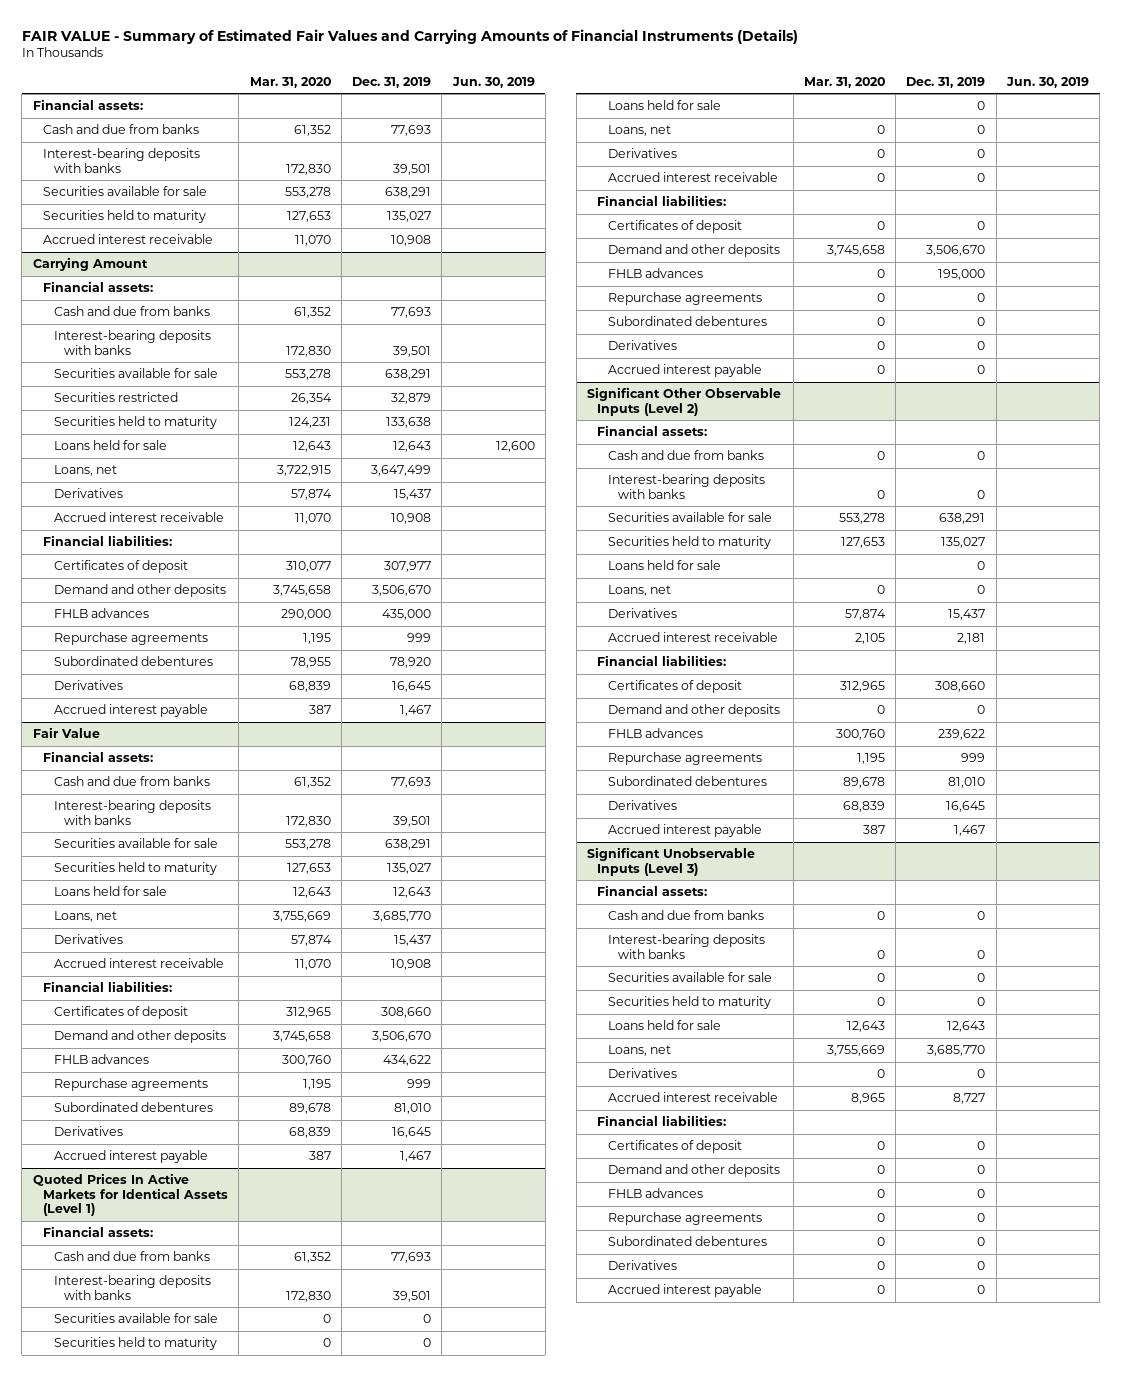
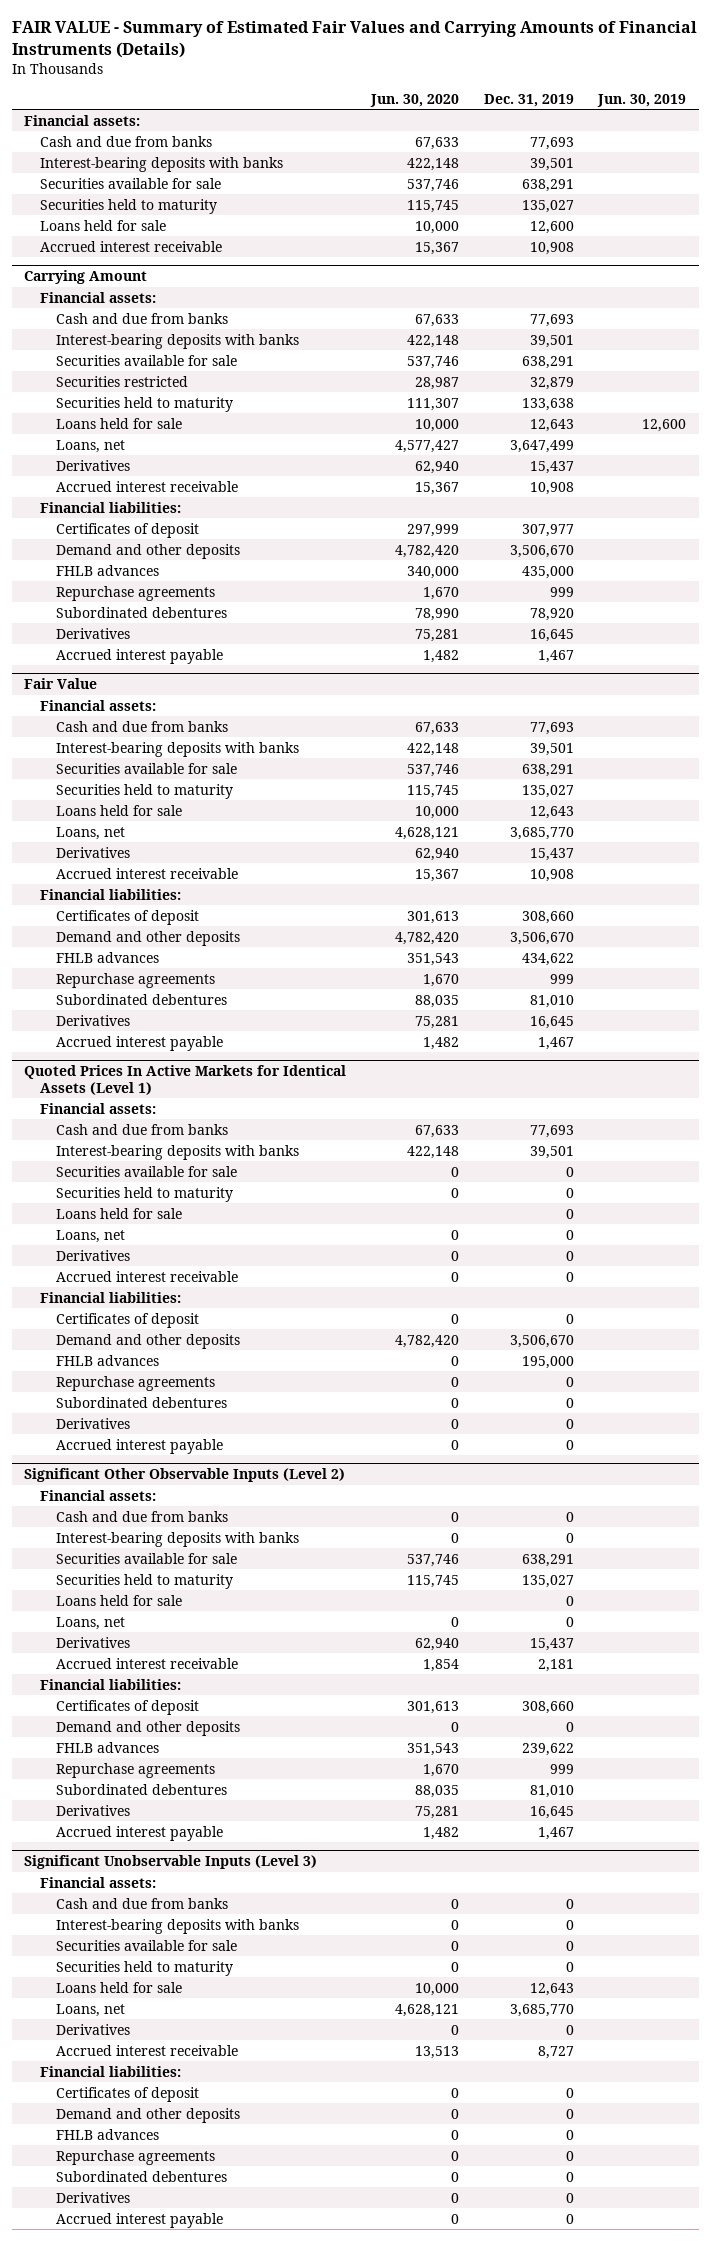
- | Mar. 31, 2020 | Dec. 31, 2019 | Jun. 30, 2019
+ | Jun. 30, 2020 | Dec. 31, 2019 | Jun. 30, 2019
+ Loans held for sale | 10,000 | 12,600 |

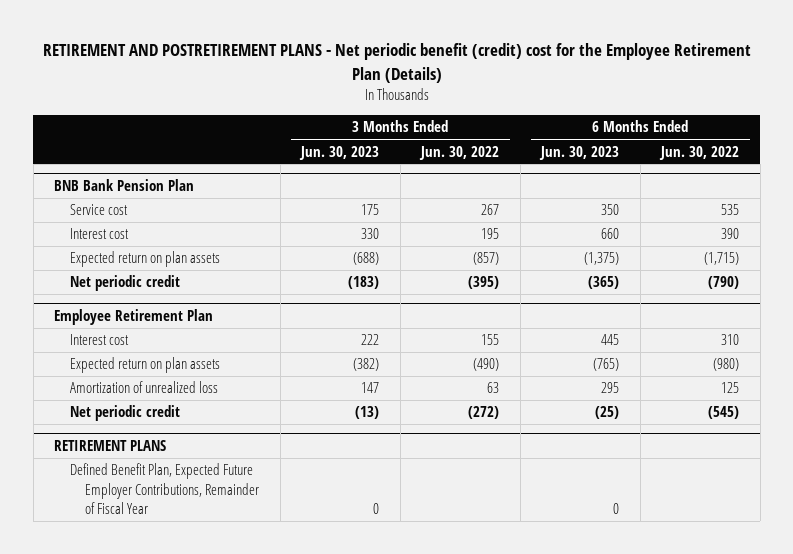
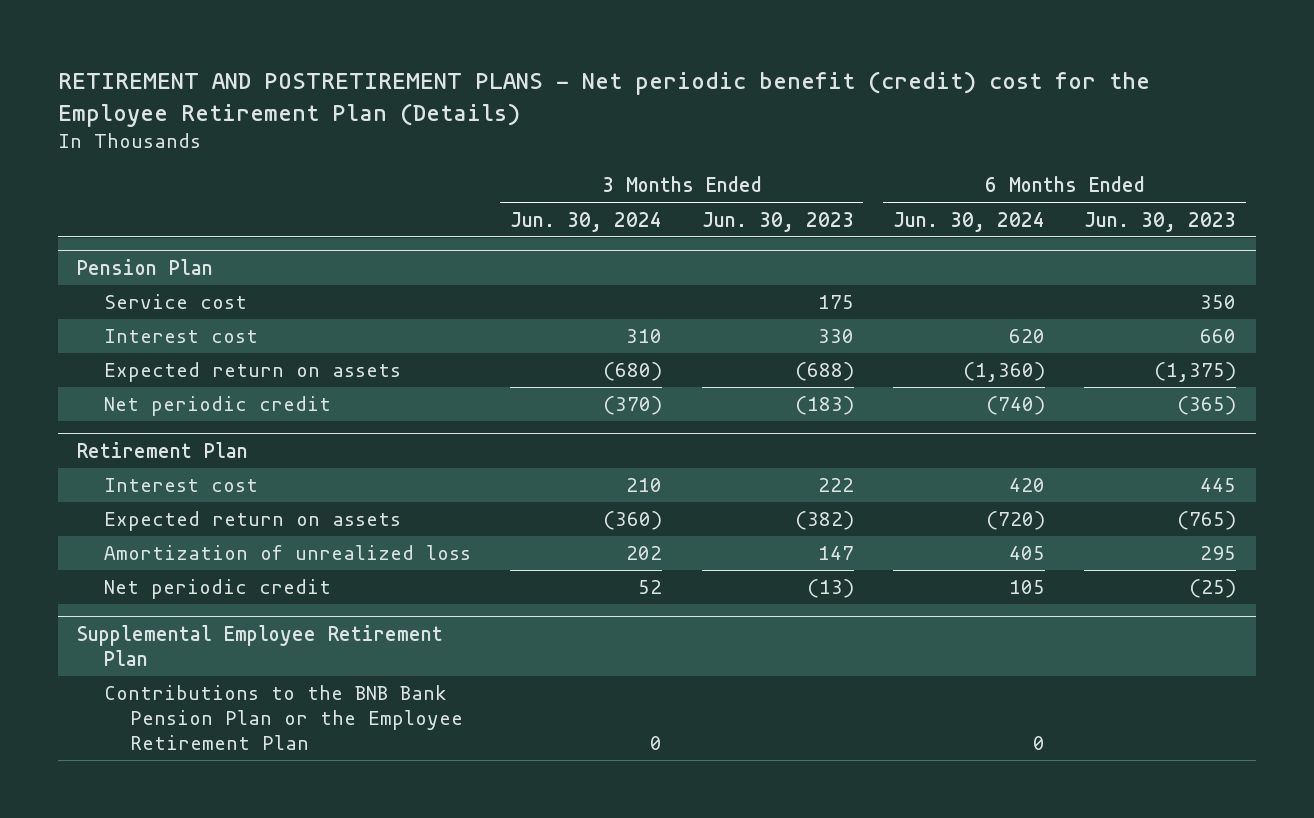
- | 3 Months Ended Jun. 30, 2023 | 3 Months Ended Jun. 30, 2022 | 6 Months Ended Jun. 30, 2023 | 6 Months Ended Jun. 30, 2022
+ | 3 Months Ended Jun. 30, 2024 | 3 Months Ended Jun. 30, 2023 | 6 Months Ended Jun. 30, 2024 | 6 Months Ended Jun. 30, 2023
- BNB Bank Pension Plan
+ Pension Plan
- Expected return on plan assets | (688) | (857) | (1,375) | (1,715)
+ Expected return on assets | (680) | (688) | (1,360) | (1,375)
- Employee Retirement Plan
+ Retirement Plan
- Expected return on plan assets | (382) | (490) | (765) | (980)
+ Expected return on assets | (360) | (382) | (720) | (765)
- RETIREMENT PLANS
- Defined Benefit Plan, Expected Future Employer Contributions, Remainder of Fiscal Year | 0 | | 0 |
+ Supplemental Employee Retirement Plan
+ Contributions to the BNB Bank Pension Plan or the Employee Retirement Plan | 0 | | 0 |

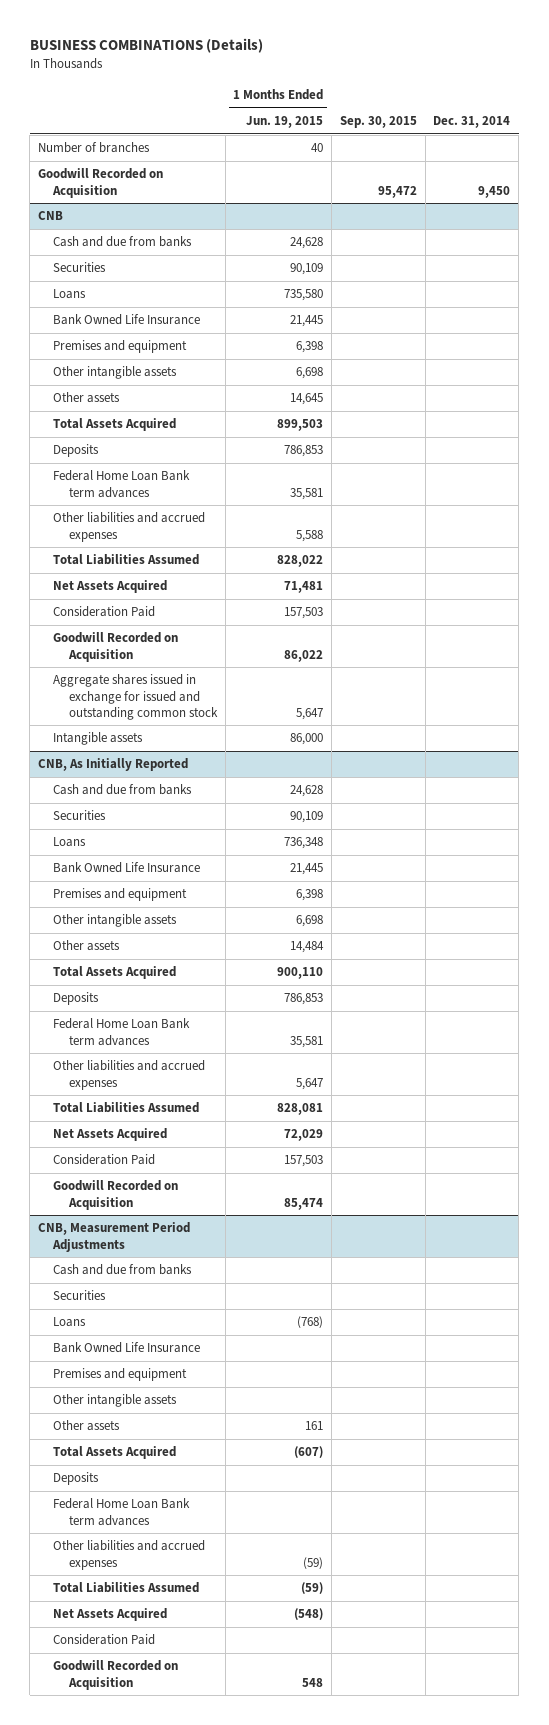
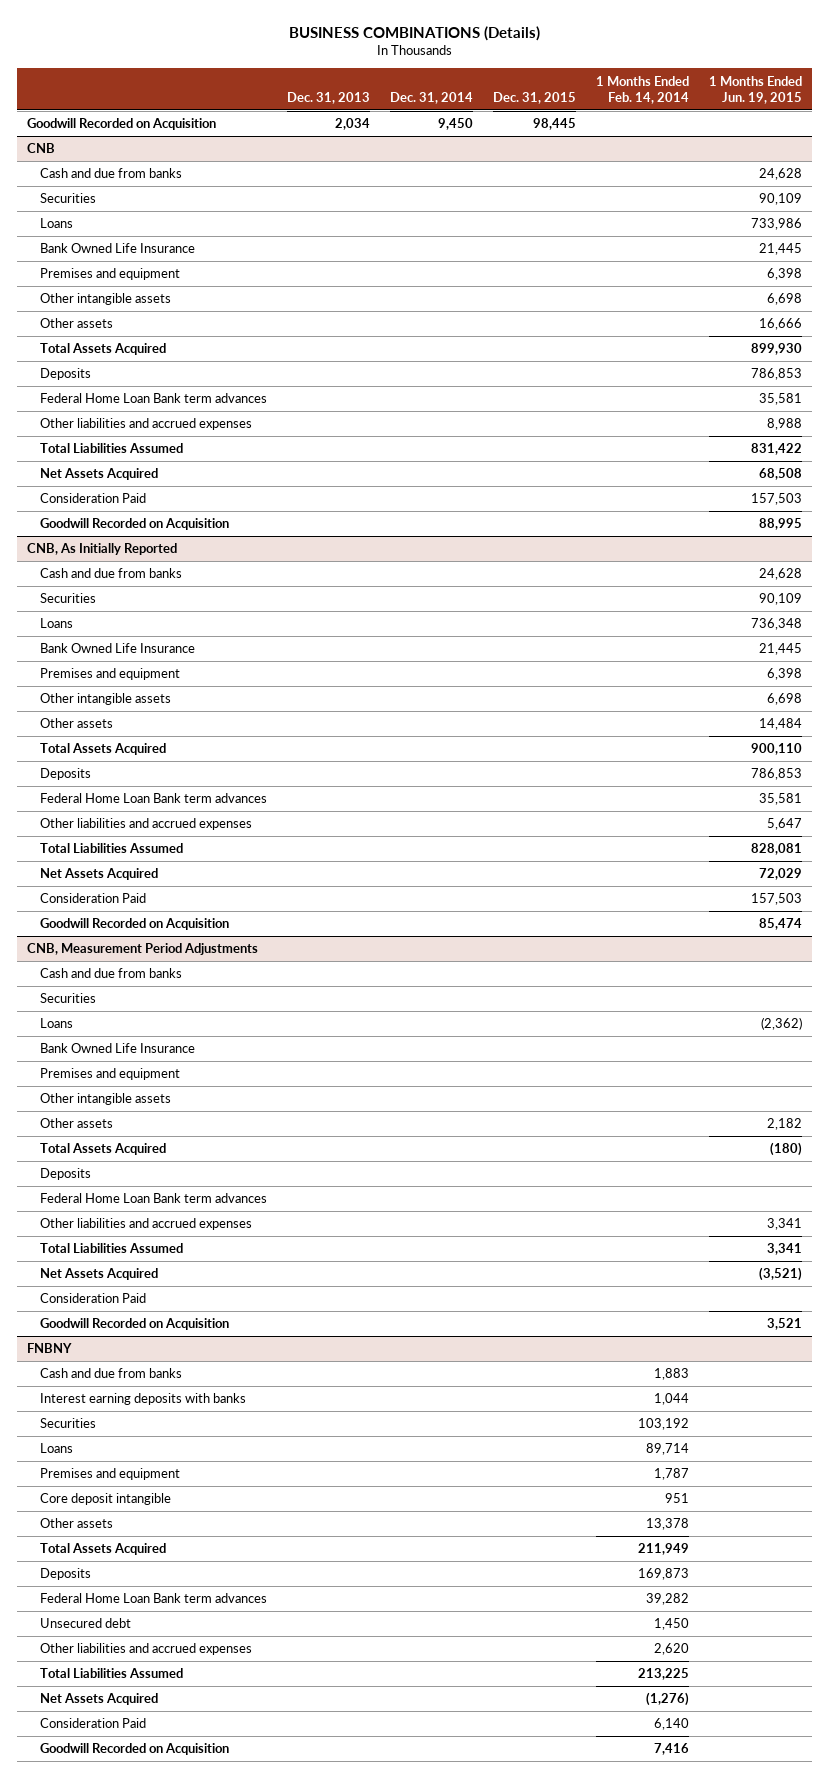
- | 1 Months Ended Jun. 19, 2015 | Sep. 30, 2015 | Dec. 31, 2014
+ | Dec. 31, 2013 | Dec. 31, 2014 | Dec. 31, 2015 | 1 Months Ended Feb. 14, 2014 | 1 Months Ended Jun. 19, 2015
- Number of branches | 40 | |
@ CNB
- Loans | 735,580 | |
+ Loans | | | | | 733,986
- Other assets | 14,645 | |
- Total Assets Acquired | 899,503 | |
+ Other assets | | | | | 16,666
+ Total Assets Acquired | | | | | 899,930
- Other liabilities and accrued expenses | 5,588 | |
- Total Liabilities Assumed | 828,022 | |
- Net Assets Acquired | 71,481 | |
+ Other liabilities and accrued expenses | | | | | 8,988
+ Total Liabilities Assumed | | | | | 831,422
+ Net Assets Acquired | | | | | 68,508
- Goodwill Recorded on Acquisition | 86,022 | |
- Aggregate shares issued in exchange for issued and outstanding common stock | 5,647 | |
- Intangible assets | 86,000 | |
+ Goodwill Recorded on Acquisition | | | | | 88,995
@ CNB, Measurement Period Adjustments
- Loans | (768) | |
+ Loans | | | | | (2,362)
- Other assets | 161 | |
- Total Assets Acquired | (607) | |
+ Other assets | | | | | 2,182
+ Total Assets Acquired | | | | | (180)
- Other liabilities and accrued expenses | (59) | |
- Total Liabilities Assumed | (59) | |
- Net Assets Acquired | (548) | |
+ Other liabilities and accrued expenses | | | | | 3,341
+ Total Liabilities Assumed | | | | | 3,341
+ Net Assets Acquired | | | | | (3,521)
- Goodwill Recorded on Acquisition | 548 | |
+ Goodwill Recorded on Acquisition | | | | | 3,521
+ FNBNY
+ Cash and due from banks | | | | 1,883 |
+ Interest earning deposits with banks | | | | 1,044 |
+ Securities | | | | 103,192 |
+ Loans | | | | 89,714 |
+ Premises and equipment | | | | 1,787 |
+ Core deposit intangible | | | | 951 |
+ Other assets | | | | 13,378 |
+ Total Assets Acquired | | | | 211,949 |
+ Deposits | | | | 169,873 |
+ Federal Home Loan Bank term advances | | | | 39,282 |
+ Unsecured debt | | | | 1,450 |
+ Other liabilities and accrued expenses | | | | 2,620 |
+ Total Liabilities Assumed | | | | 213,225 |
+ Net Assets Acquired | | | | (1,276) |
+ Consideration Paid | | | | 6,140 |
+ Goodwill Recorded on Acquisition | | | | 7,416 |

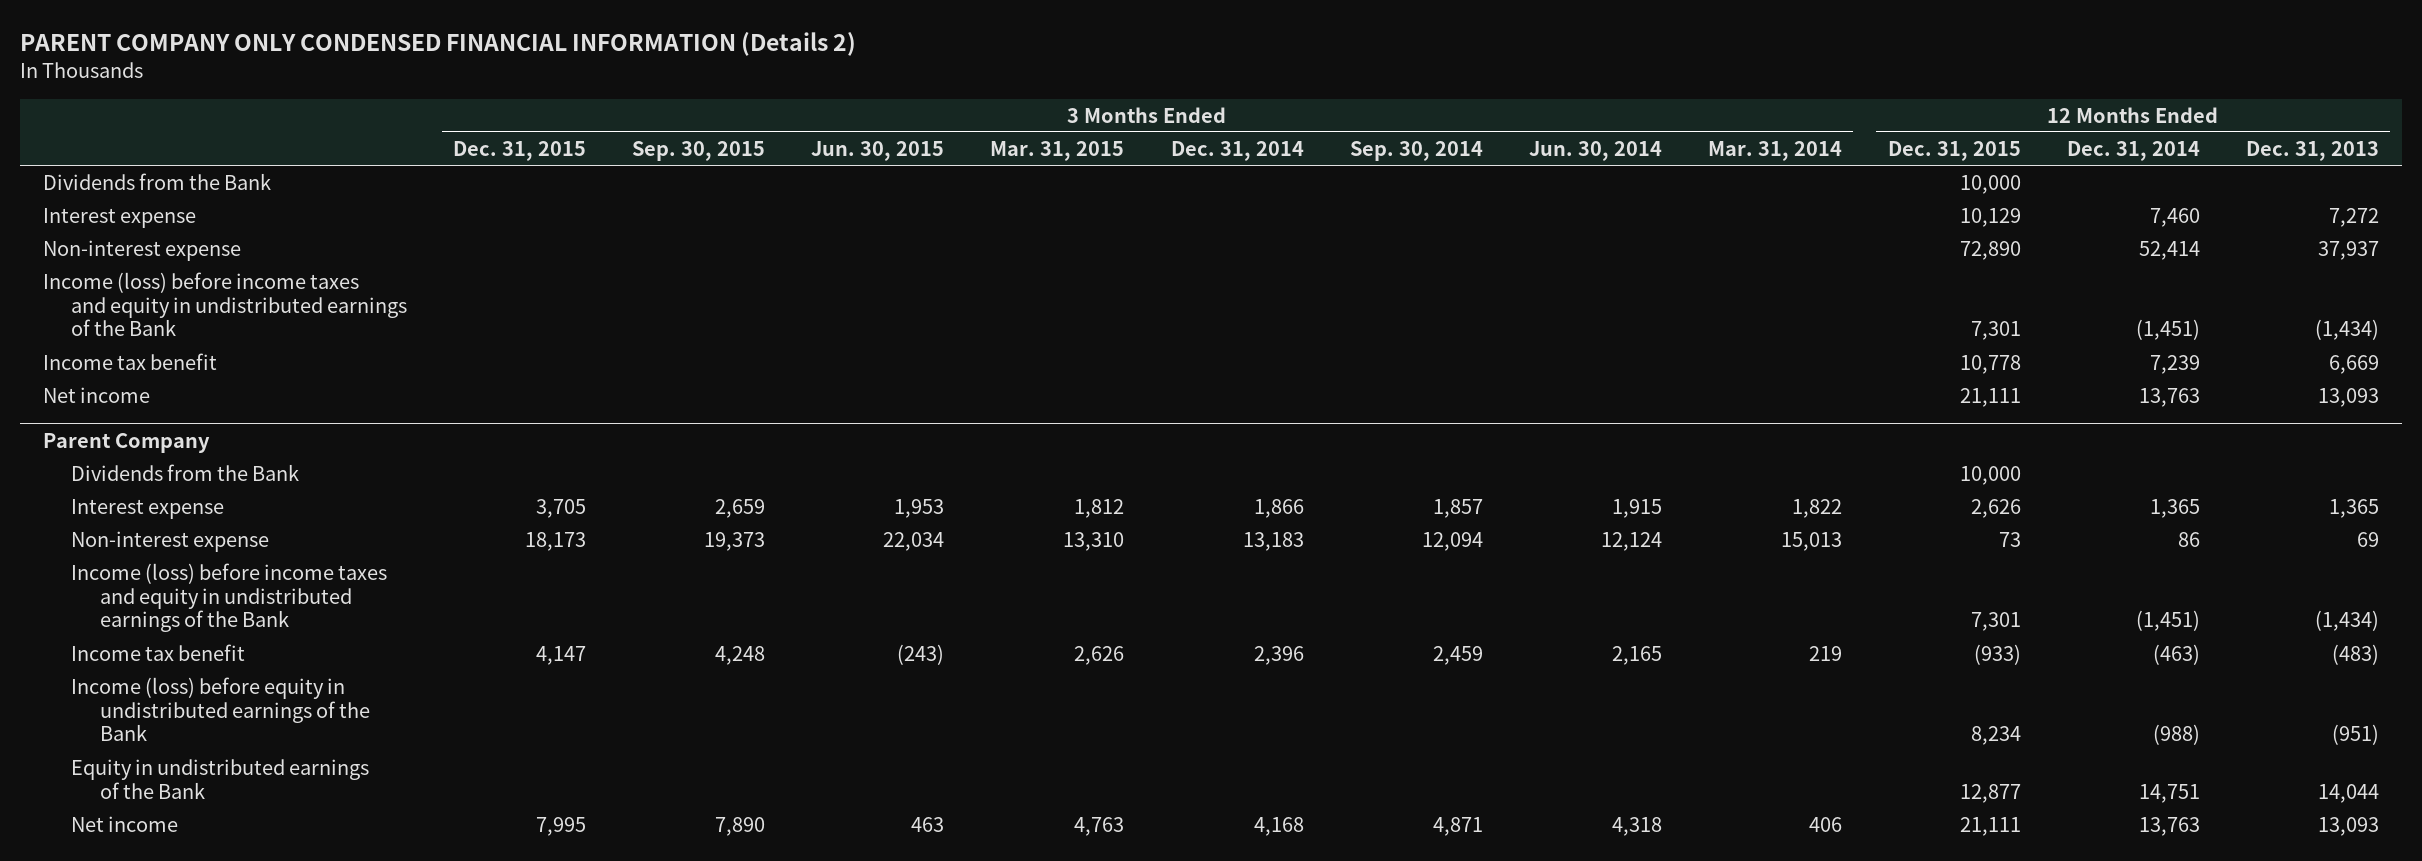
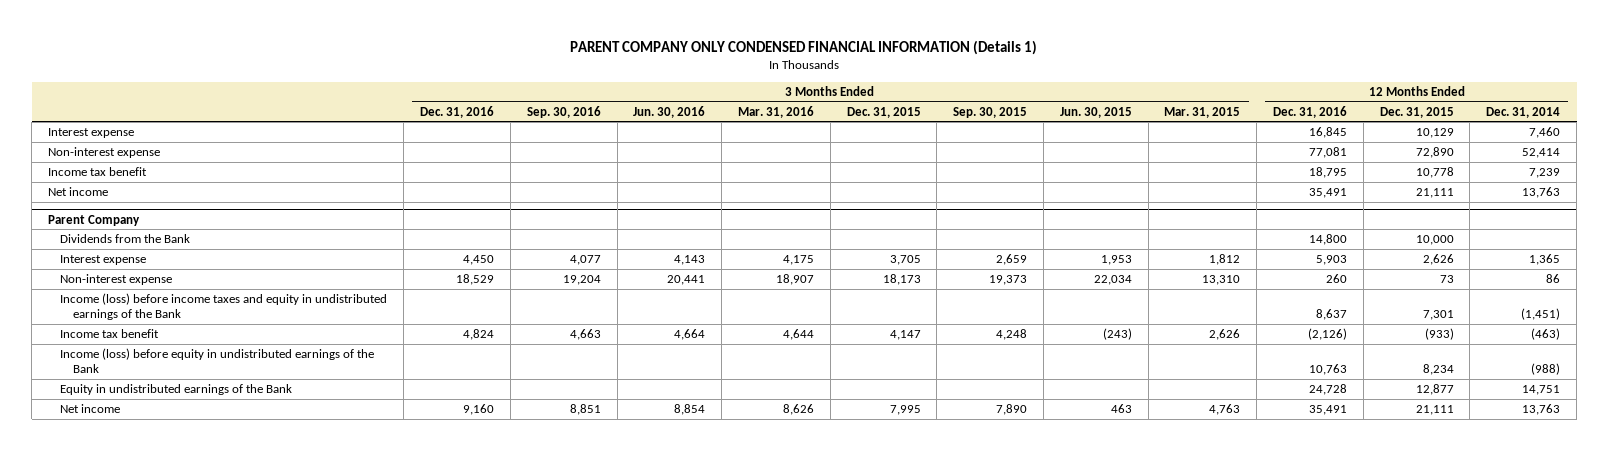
- PARENT COMPANY ONLY CONDENSED FINANCIAL INFORMATION (Details 2)
+ PARENT COMPANY ONLY CONDENSED FINANCIAL INFORMATION (Details 1)
- | 3 Months Ended Dec. 31, 2015 | 3 Months Ended Sep. 30, 2015 | 3 Months Ended Jun. 30, 2015 | 3 Months Ended Mar. 31, 2015 | 3 Months Ended Dec. 31, 2014 | 3 Months Ended Sep. 30, 2014 | 3 Months Ended Jun. 30, 2014 | 3 Months Ended Mar. 31, 2014 | 12 Months Ended Dec. 31, 2015 | 12 Months Ended Dec. 31, 2014 | 12 Months Ended Dec. 31, 2013
+ | 3 Months Ended Dec. 31, 2016 | 3 Months Ended Sep. 30, 2016 | 3 Months Ended Jun. 30, 2016 | 3 Months Ended Mar. 31, 2016 | 3 Months Ended Dec. 31, 2015 | 3 Months Ended Sep. 30, 2015 | 3 Months Ended Jun. 30, 2015 | 3 Months Ended Mar. 31, 2015 | 12 Months Ended Dec. 31, 2016 | 12 Months Ended Dec. 31, 2015 | 12 Months Ended Dec. 31, 2014
- Dividends from the Bank | | | | | | | | | 10,000 | |
- Income (loss) before income taxes and equity in undistributed earnings of the Bank | | | | | | | | | 7,301 | (1,451) | (1,434)

